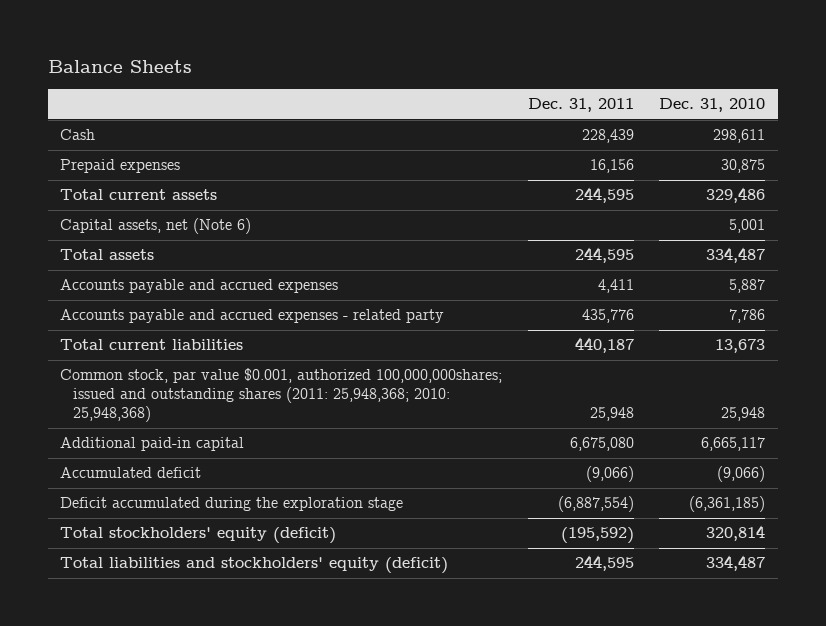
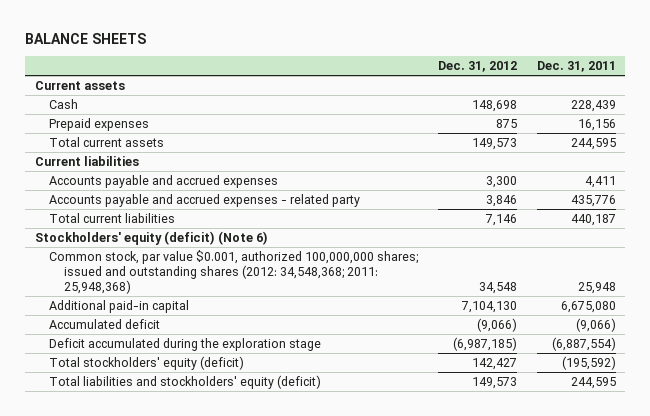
- Balance Sheets
+ BALANCE SHEETS
- | Dec. 31, 2011 | Dec. 31, 2010
+ | Dec. 31, 2012 | Dec. 31, 2011
+ Current assets
- Capital assets, net (Note 6) | | 5,001
- Total assets | 244,595 | 334,487
+ Current liabilities
- Common stock, par value $0.001, authorized 100,000,000shares; issued and outstanding shares (2011: 25,948,368; 2010: 25,948,368) | 25,948 | 25,948
+ Stockholders' equity (deficit) (Note 6)
+ Common stock, par value $0.001, authorized 100,000,000 shares; issued and outstanding shares (2012: 34,548,368; 2011: 25,948,368) | 34,548 | 25,948

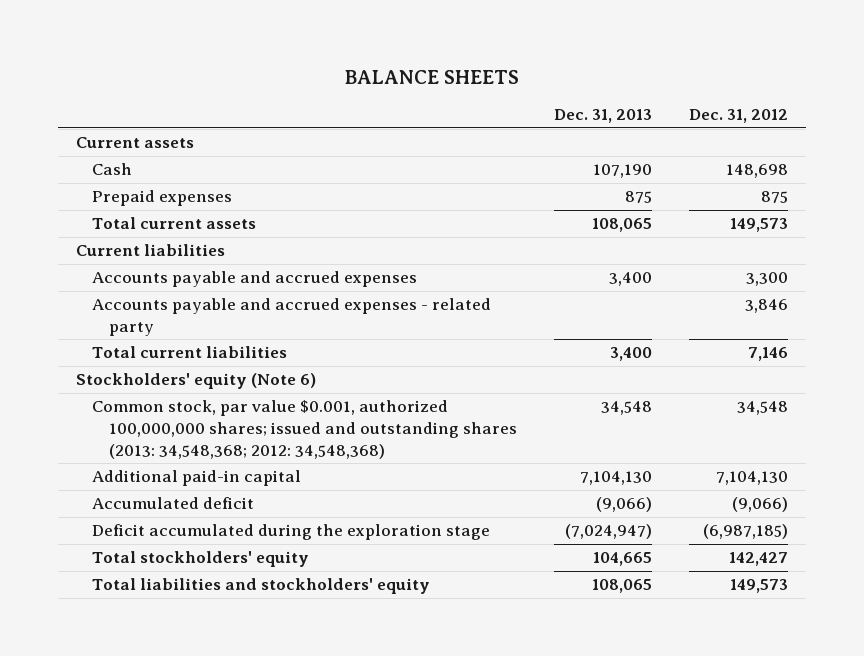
- | Dec. 31, 2012 | Dec. 31, 2011
+ | Dec. 31, 2013 | Dec. 31, 2012
- Stockholders' equity (deficit) (Note 6)
- Common stock, par value $0.001, authorized 100,000,000 shares; issued and outstanding shares (2012: 34,548,368; 2011: 25,948,368) | 34,548 | 25,948
+ Stockholders' equity (Note 6)
+ Common stock, par value $0.001, authorized 100,000,000 shares; issued and outstanding shares (2013: 34,548,368; 2012: 34,548,368) | 34,548 | 34,548
- Total stockholders' equity (deficit) | 142,427 | (195,592)
- Total liabilities and stockholders' equity (deficit) | 149,573 | 244,595
+ Total stockholders' equity | 104,665 | 142,427
+ Total liabilities and stockholders' equity | 108,065 | 149,573

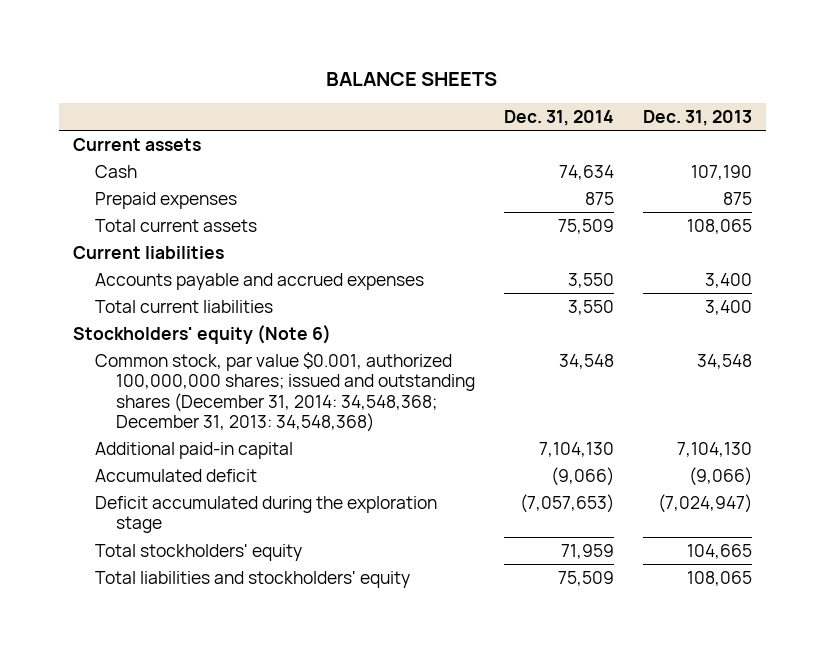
- | Dec. 31, 2013 | Dec. 31, 2012
+ | Dec. 31, 2014 | Dec. 31, 2013
- Accounts payable and accrued expenses - related party | | 3,846
- Common stock, par value $0.001, authorized 100,000,000 shares; issued and outstanding shares (2013: 34,548,368; 2012: 34,548,368) | 34,548 | 34,548
+ Common stock, par value $0.001, authorized 100,000,000 shares; issued and outstanding shares (December 31, 2014: 34,548,368; December 31, 2013: 34,548,368) | 34,548 | 34,548

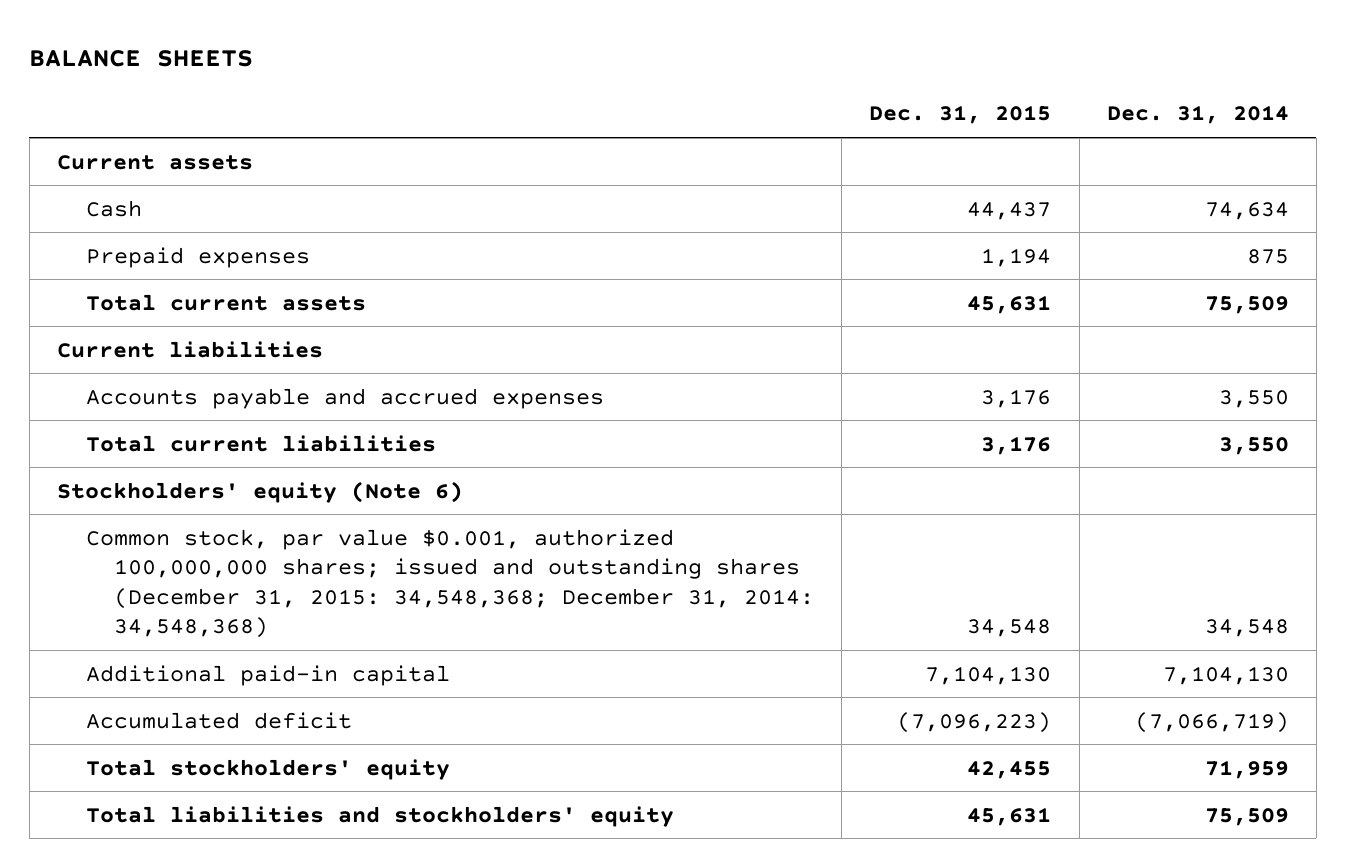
- | Dec. 31, 2014 | Dec. 31, 2013
+ | Dec. 31, 2015 | Dec. 31, 2014
- Common stock, par value $0.001, authorized 100,000,000 shares; issued and outstanding shares (December 31, 2014: 34,548,368; December 31, 2013: 34,548,368) | 34,548 | 34,548
+ Common stock, par value $0.001, authorized 100,000,000 shares; issued and outstanding shares (December 31, 2015: 34,548,368; December 31, 2014: 34,548,368) | 34,548 | 34,548
- Accumulated deficit | (9,066) | (9,066)
- Deficit accumulated during the exploration stage | (7,057,653) | (7,024,947)
+ Accumulated deficit | (7,096,223) | (7,066,719)

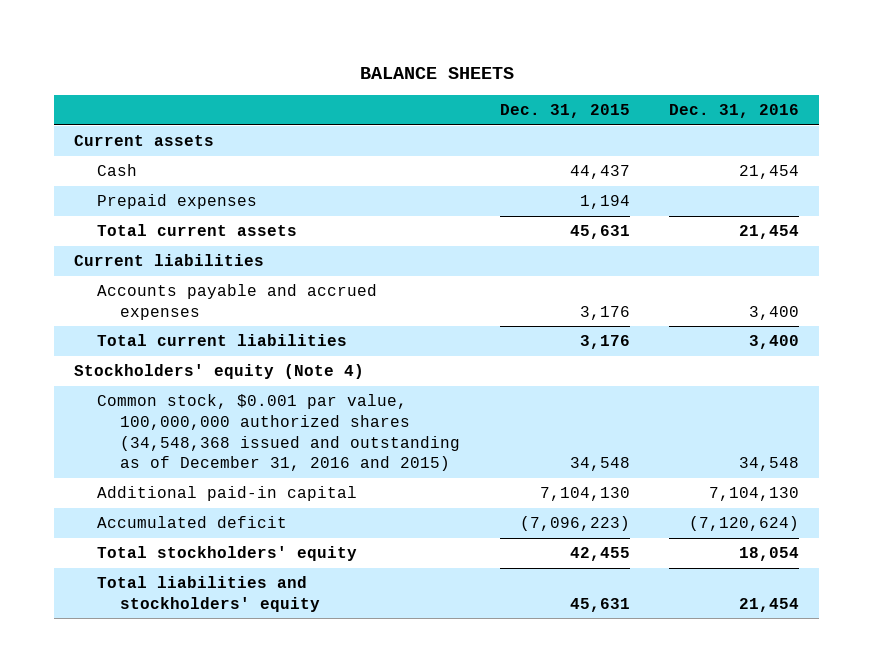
- | Dec. 31, 2015 | Dec. 31, 2014
+ | Dec. 31, 2015 | Dec. 31, 2016
- Stockholders' equity (Note 6)
- Common stock, par value $0.001, authorized 100,000,000 shares; issued and outstanding shares (December 31, 2015: 34,548,368; December 31, 2014: 34,548,368) | 34,548 | 34,548
+ Stockholders' equity (Note 4)
+ Common stock, $0.001 par value, 100,000,000 authorized shares (34,548,368 issued and outstanding as of December 31, 2016 and 2015) | 34,548 | 34,548

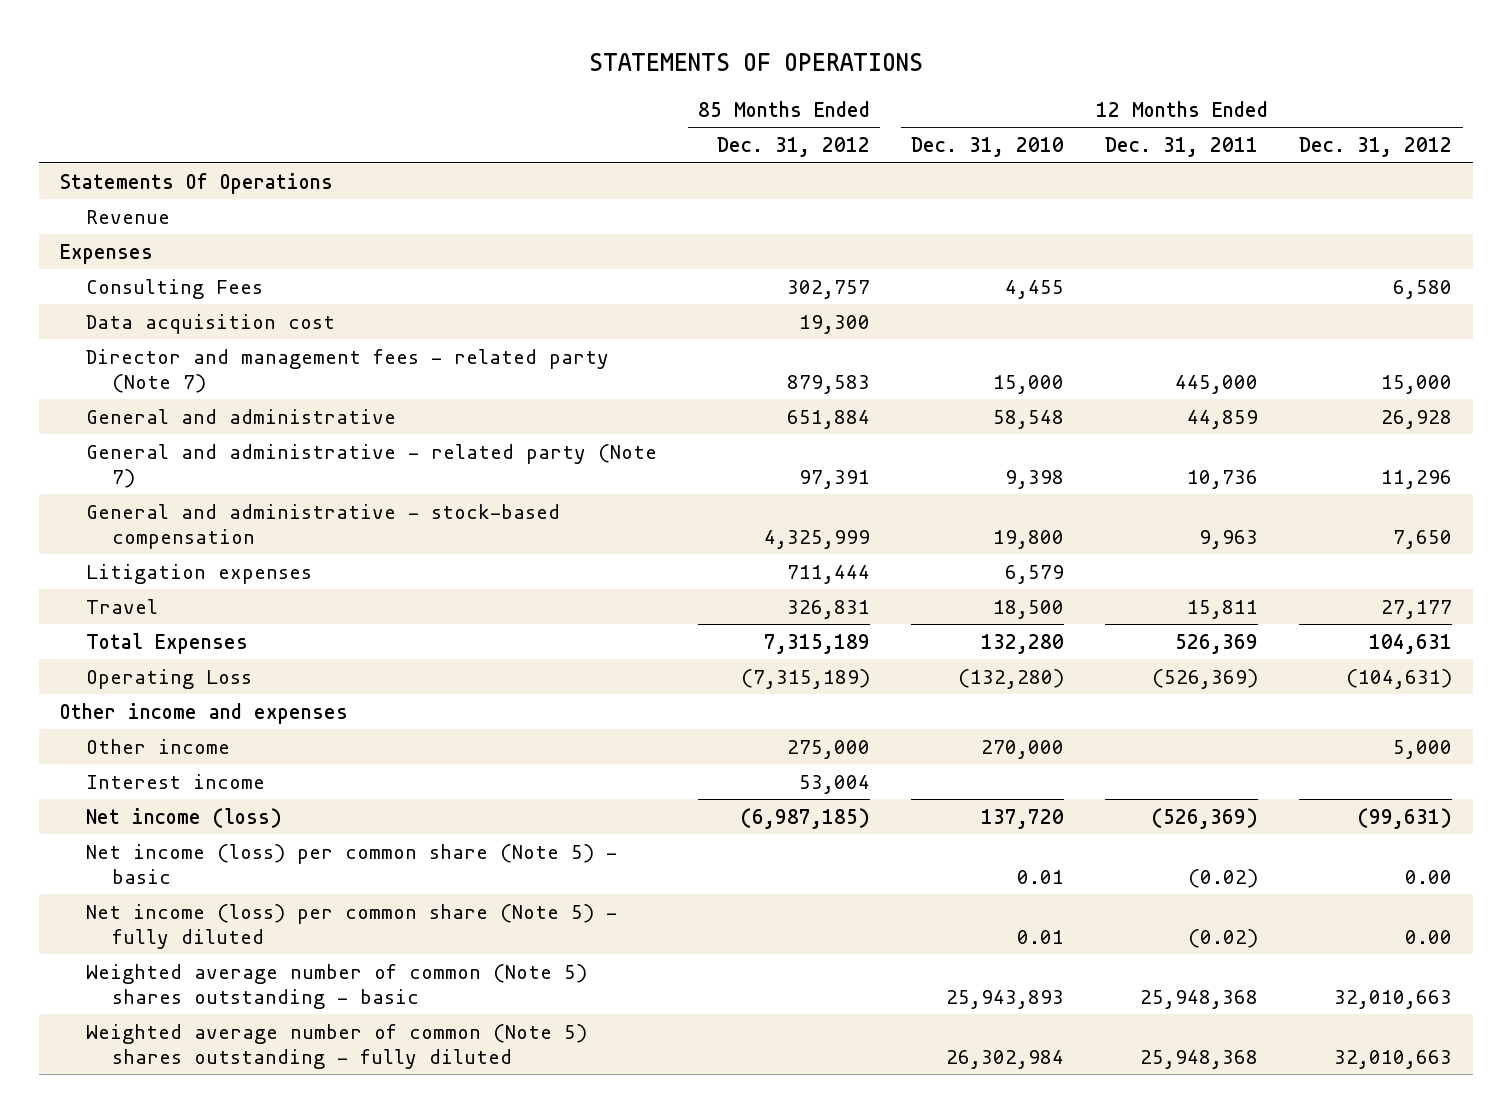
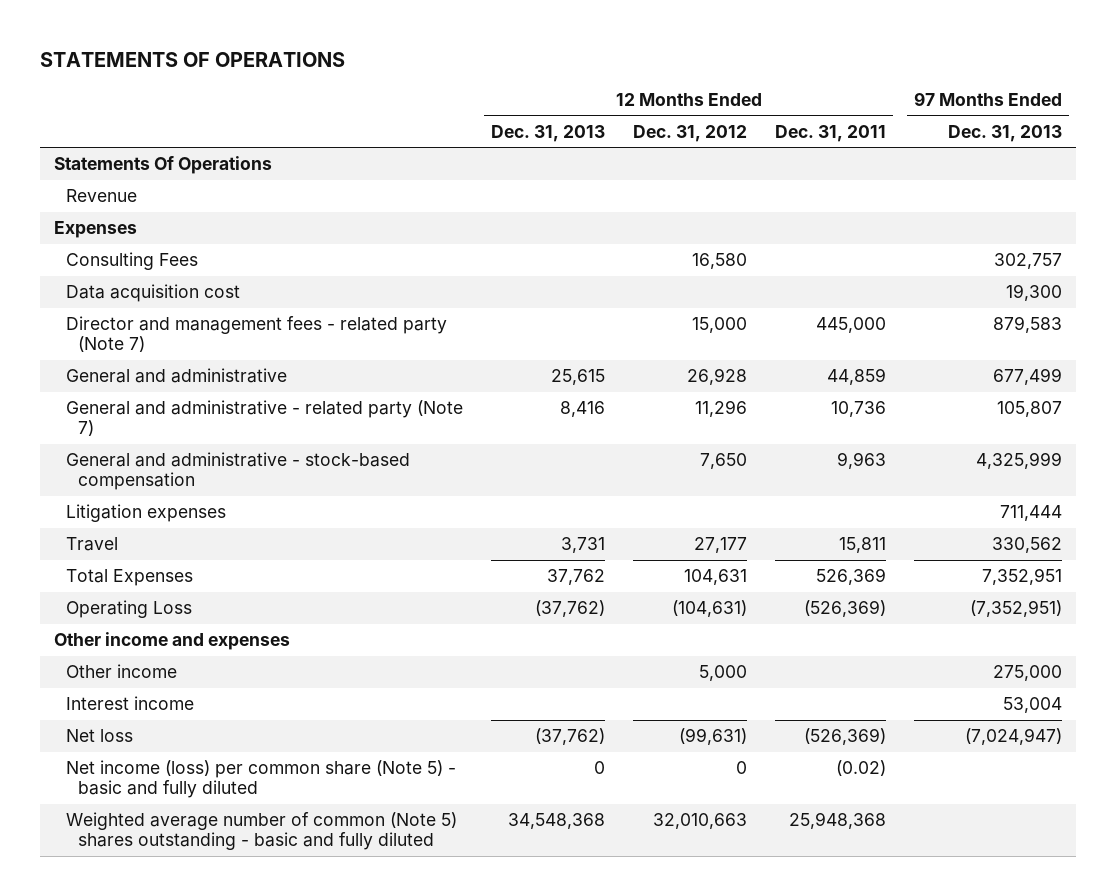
- | 85 Months Ended Dec. 31, 2012 | 12 Months Ended Dec. 31, 2010 | 12 Months Ended Dec. 31, 2011 | 12 Months Ended Dec. 31, 2012
+ | 12 Months Ended Dec. 31, 2013 | 12 Months Ended Dec. 31, 2012 | 12 Months Ended Dec. 31, 2011 | 97 Months Ended Dec. 31, 2013
- Consulting Fees | 302,757 | 4,455 | | 6,580
+ Consulting Fees | | 16,580 | | 302,757
- Net income (loss) | (6,987,185) | 137,720 | (526,369) | (99,631)
- Net income (loss) per common share (Note 5) - basic | | 0.01 | (0.02) | 0.00
- Net income (loss) per common share (Note 5) - fully diluted | | 0.01 | (0.02) | 0.00
- Weighted average number of common (Note 5) shares outstanding - basic | | 25,943,893 | 25,948,368 | 32,010,663
- Weighted average number of common (Note 5) shares outstanding - fully diluted | | 26,302,984 | 25,948,368 | 32,010,663
+ Net loss | (37,762) | (99,631) | (526,369) | (7,024,947)
+ Net income (loss) per common share (Note 5) - basic and fully diluted | 0 | 0 | (0.02) |
+ Weighted average number of common (Note 5) shares outstanding - basic and fully diluted | 34,548,368 | 32,010,663 | 25,948,368 |

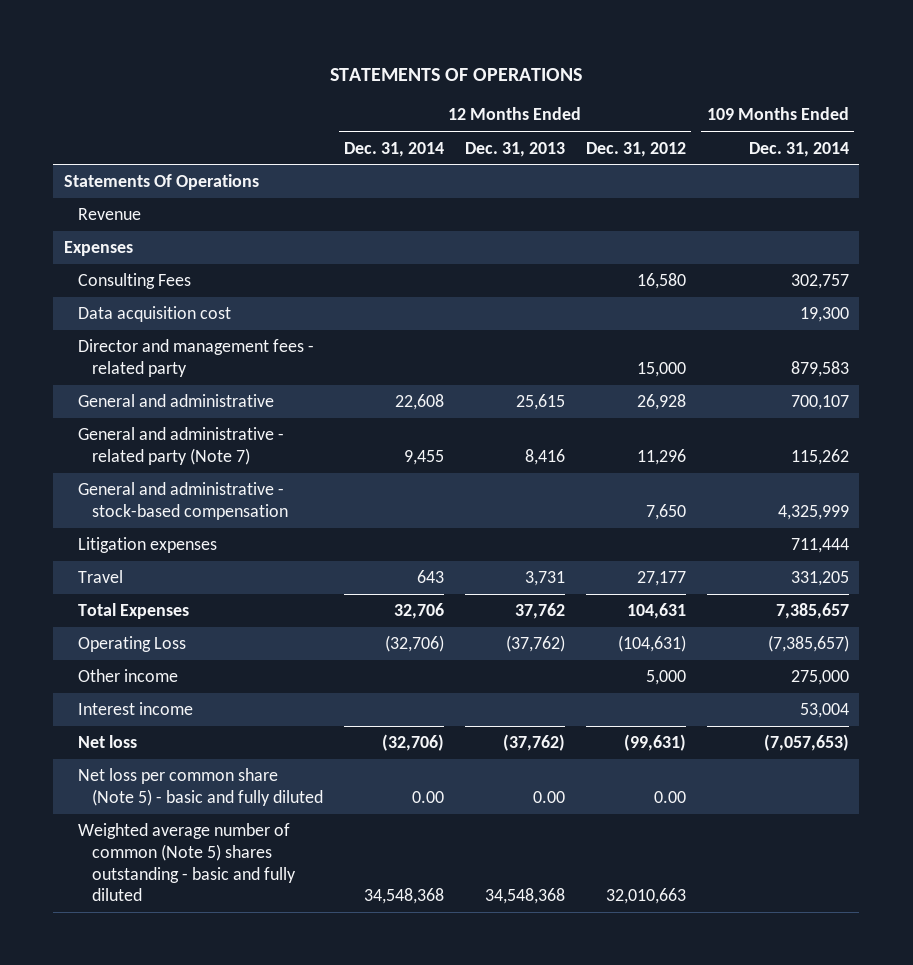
- | 12 Months Ended Dec. 31, 2013 | 12 Months Ended Dec. 31, 2012 | 12 Months Ended Dec. 31, 2011 | 97 Months Ended Dec. 31, 2013
+ | 12 Months Ended Dec. 31, 2014 | 12 Months Ended Dec. 31, 2013 | 12 Months Ended Dec. 31, 2012 | 109 Months Ended Dec. 31, 2014
- Director and management fees - related party (Note 7) | | 15,000 | 445,000 | 879,583
+ Director and management fees - related party | | | 15,000 | 879,583
- Other income and expenses
- Net income (loss) per common share (Note 5) - basic and fully diluted | 0 | 0 | (0.02) |
+ Net loss per common share (Note 5) - basic and fully diluted | 0.00 | 0.00 | 0.00 |

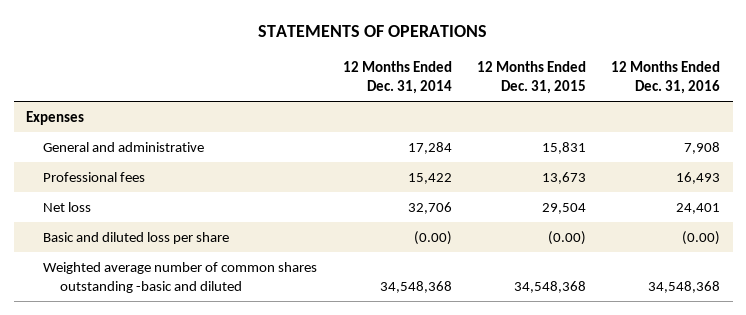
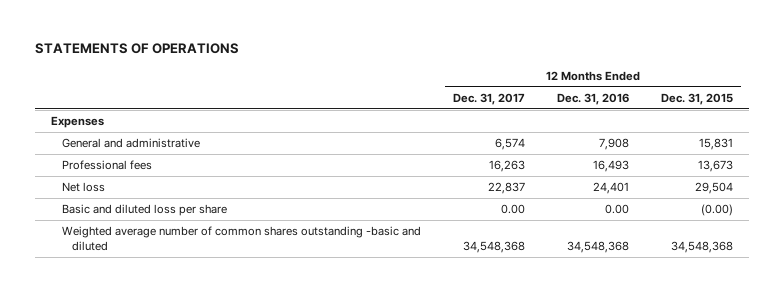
- | 12 Months Ended Dec. 31, 2014 | 12 Months Ended Dec. 31, 2015 | 12 Months Ended Dec. 31, 2016
+ | 12 Months Ended Dec. 31, 2017 | 12 Months Ended Dec. 31, 2016 | 12 Months Ended Dec. 31, 2015
- Basic and diluted loss per share | (0.00) | (0.00) | (0.00)
+ Basic and diluted loss per share | 0.00 | 0.00 | (0.00)

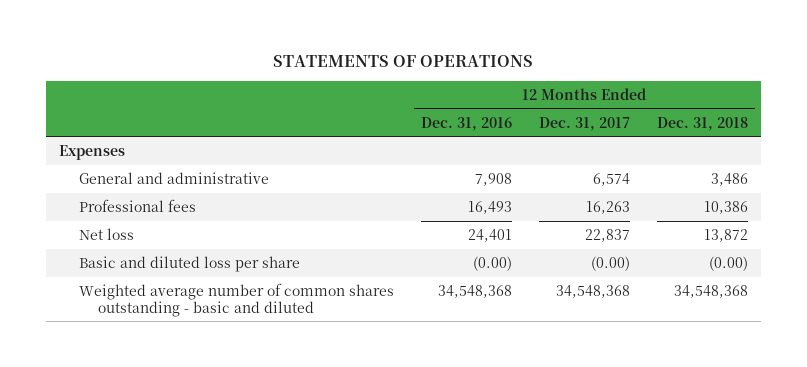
- | 12 Months Ended Dec. 31, 2017 | 12 Months Ended Dec. 31, 2016 | 12 Months Ended Dec. 31, 2015
+ | 12 Months Ended Dec. 31, 2016 | 12 Months Ended Dec. 31, 2017 | 12 Months Ended Dec. 31, 2018
- Basic and diluted loss per share | 0.00 | 0.00 | (0.00)
- Weighted average number of common shares outstanding -basic and diluted | 34,548,368 | 34,548,368 | 34,548,368
+ Basic and diluted loss per share | (0.00) | (0.00) | (0.00)
+ Weighted average number of common shares outstanding - basic and diluted | 34,548,368 | 34,548,368 | 34,548,368

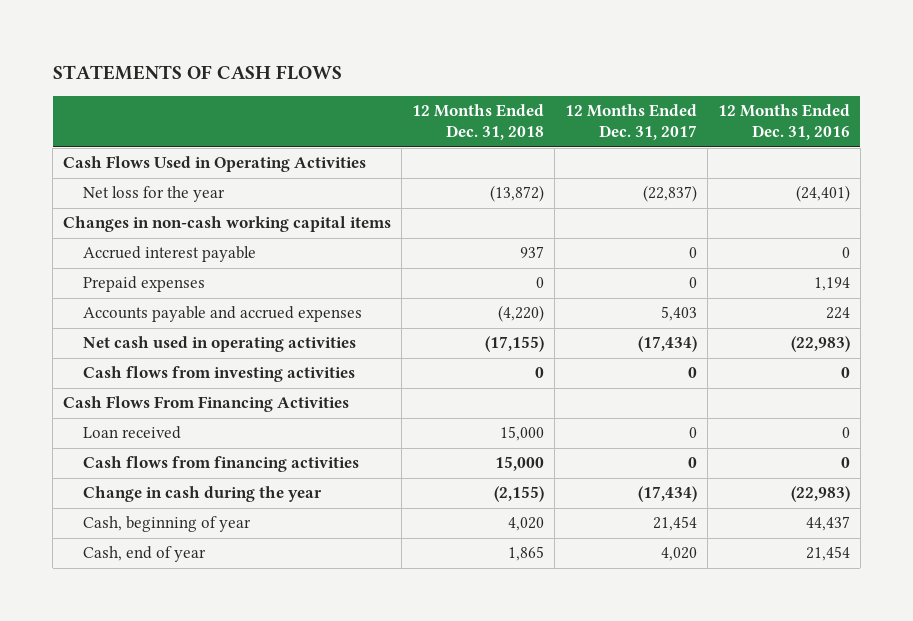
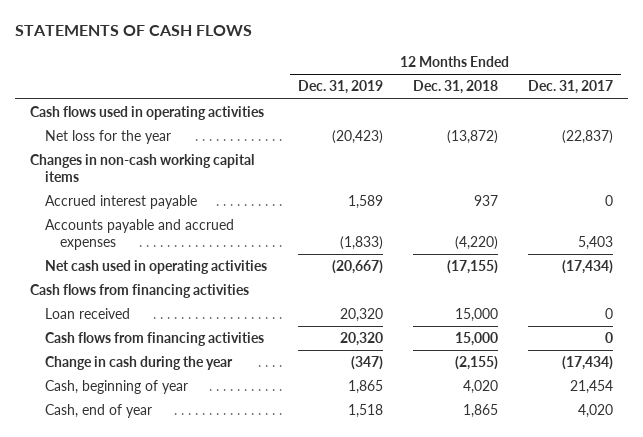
- | 12 Months Ended Dec. 31, 2018 | 12 Months Ended Dec. 31, 2017 | 12 Months Ended Dec. 31, 2016
+ | 12 Months Ended Dec. 31, 2019 | 12 Months Ended Dec. 31, 2018 | 12 Months Ended Dec. 31, 2017
- Cash Flows Used in Operating Activities
+ Cash flows used in operating activities
- Prepaid expenses | 0 | 0 | 1,194
- Cash flows from investing activities | 0 | 0 | 0
- Cash Flows From Financing Activities
+ Cash flows from financing activities

